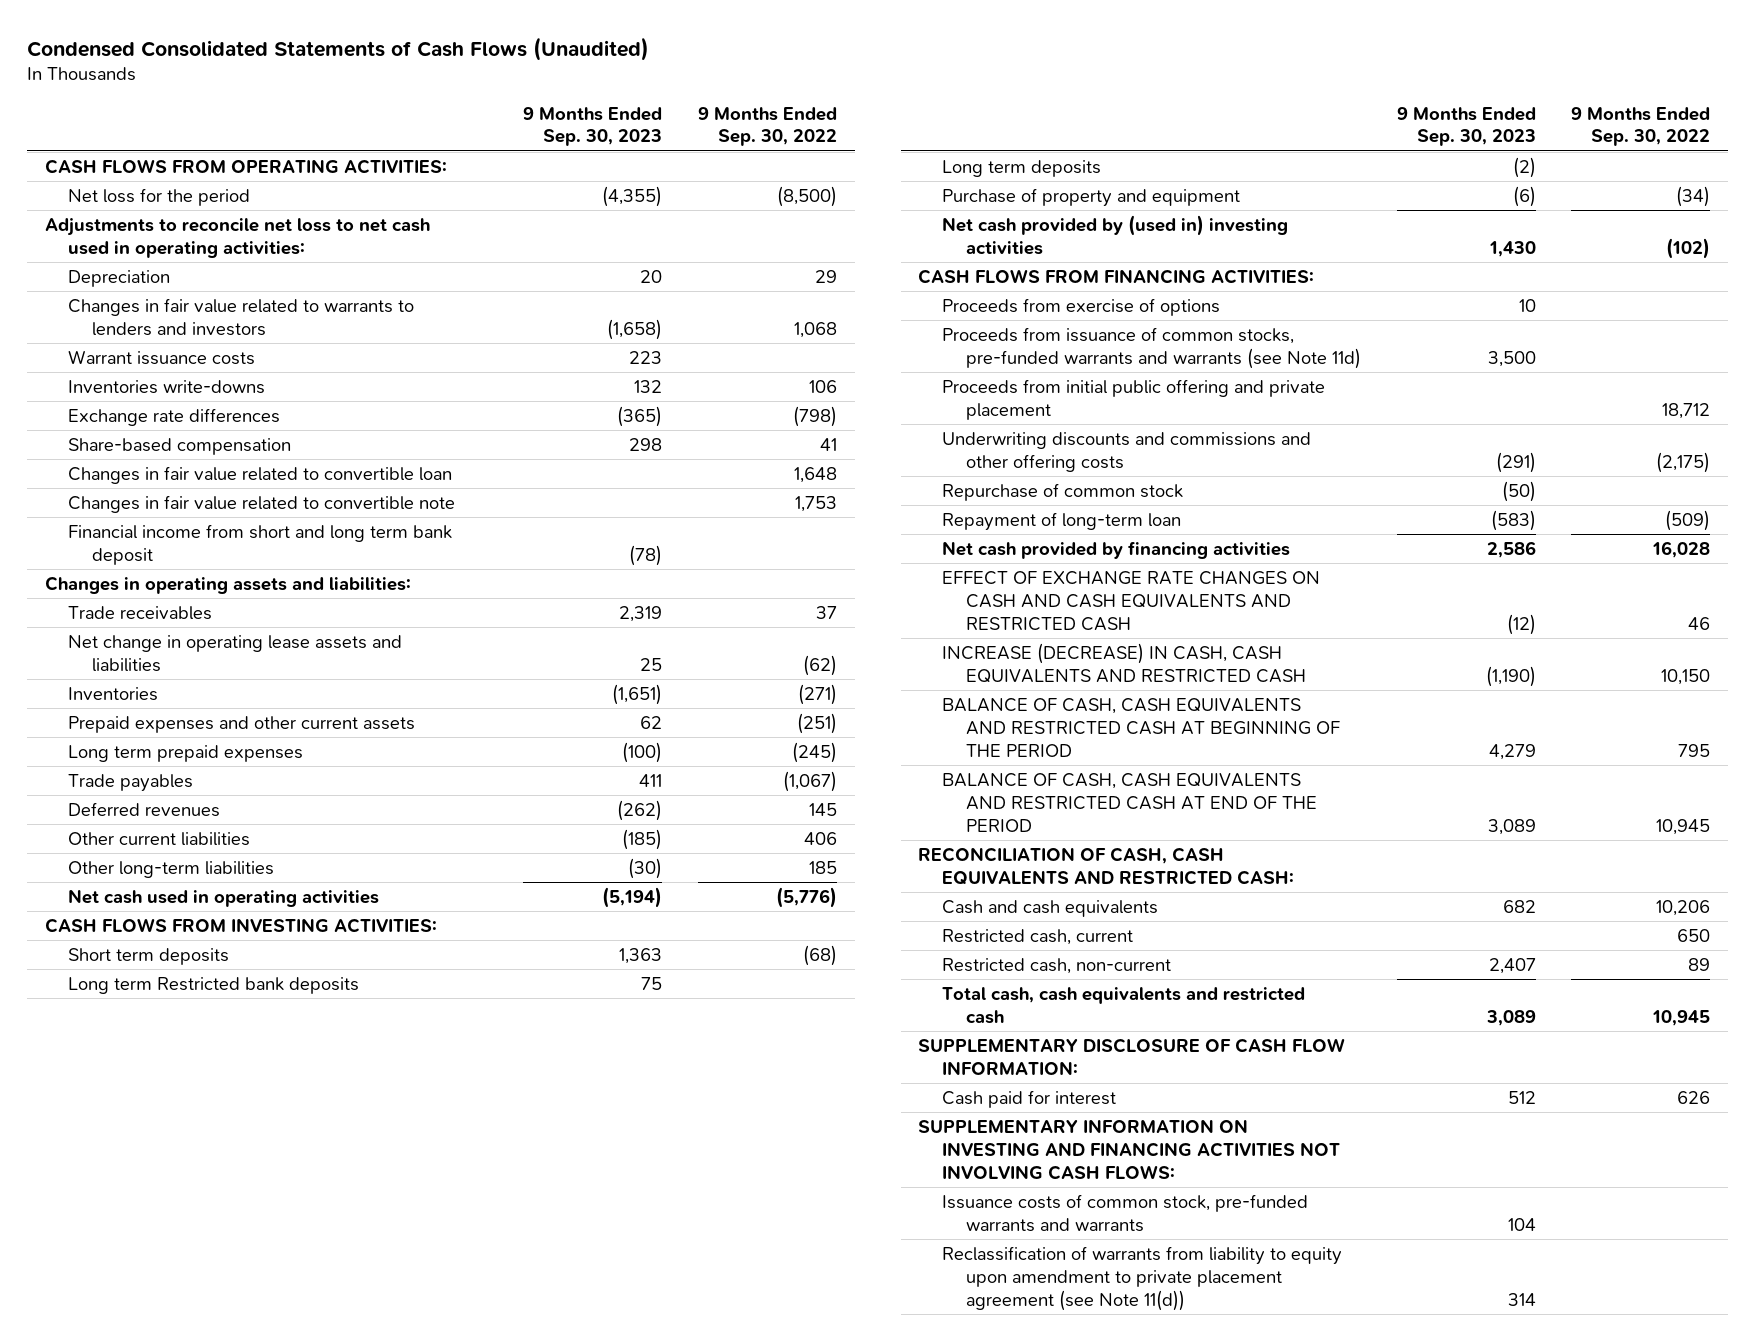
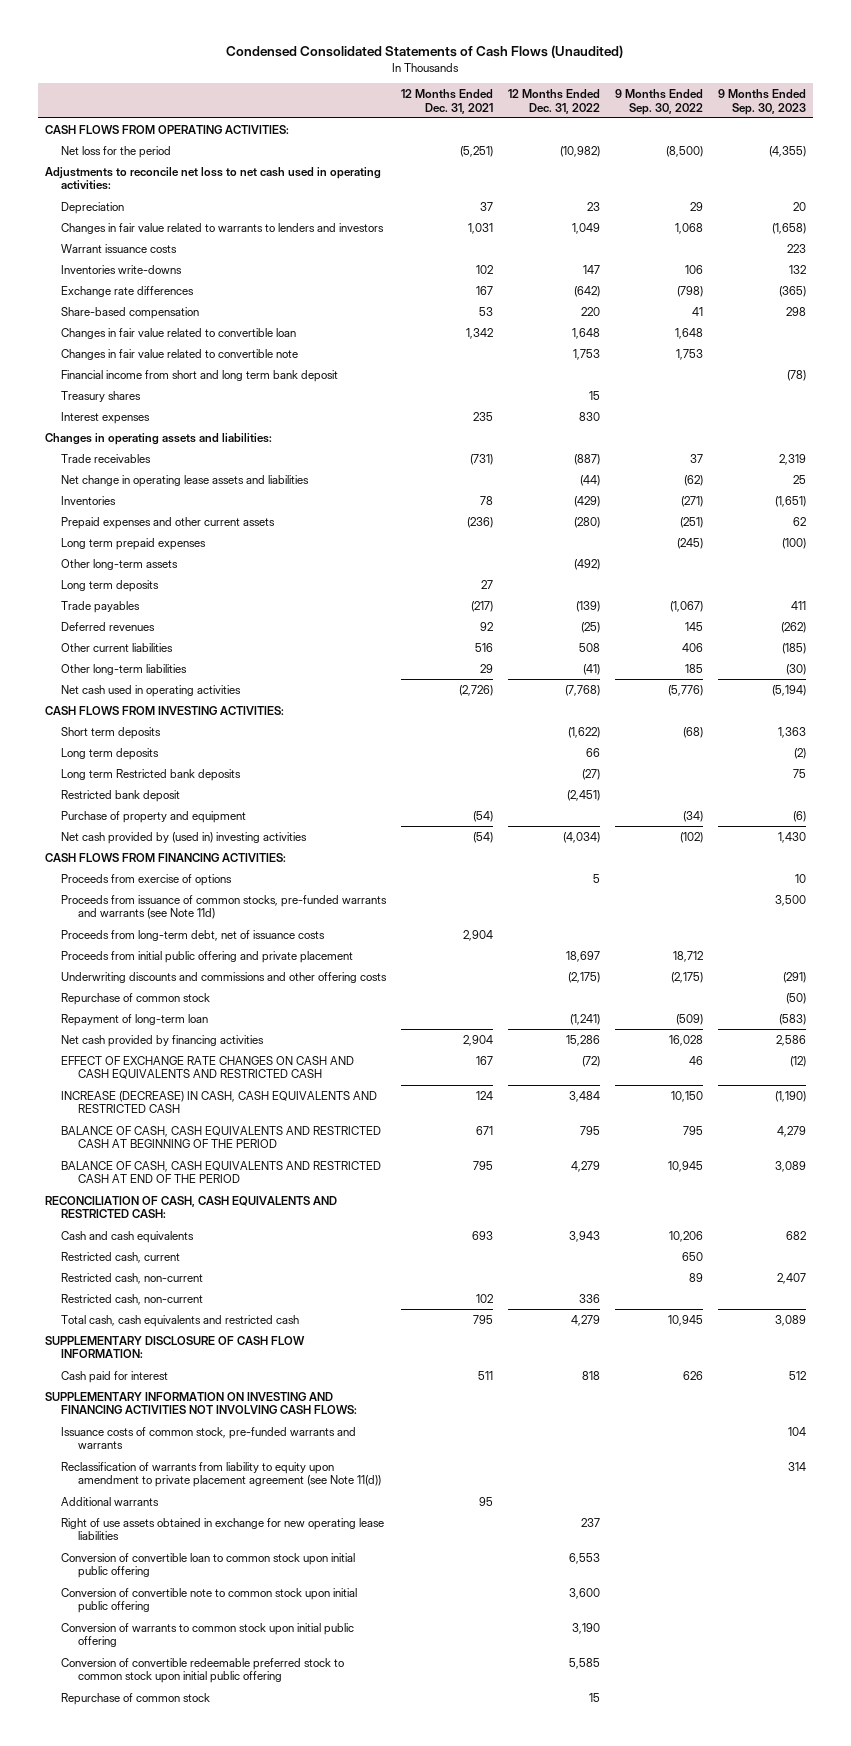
- | 9 Months Ended Sep. 30, 2023 | 9 Months Ended Sep. 30, 2022
+ | 12 Months Ended Dec. 31, 2021 | 12 Months Ended Dec. 31, 2022 | 9 Months Ended Sep. 30, 2022 | 9 Months Ended Sep. 30, 2023
+ Treasury shares | | 15 | |
+ Interest expenses | 235 | 830 | |
+ Other long-term assets | | (492) | |
+ Long term deposits | 27 | | |
moved down: Long term Restricted bank deposits | | (27) | | 75
+ Restricted bank deposit | | (2,451) | |
+ Proceeds from long-term debt, net of issuance costs | 2,904 | | |
+ Restricted cash, non-current | 102 | 336 | |
+ Additional warrants | 95 | | |
+ Right of use assets obtained in exchange for new operating lease liabilities | | 237 | |
+ Conversion of convertible loan to common stock upon initial public offering | | 6,553 | |
+ Conversion of convertible note to common stock upon initial public offering | | 3,600 | |
+ Conversion of warrants to common stock upon initial public offering | | 3,190 | |
+ Conversion of convertible redeemable preferred stock to common stock upon initial public offering | | 5,585 | |
+ Repurchase of common stock | | 15 | |

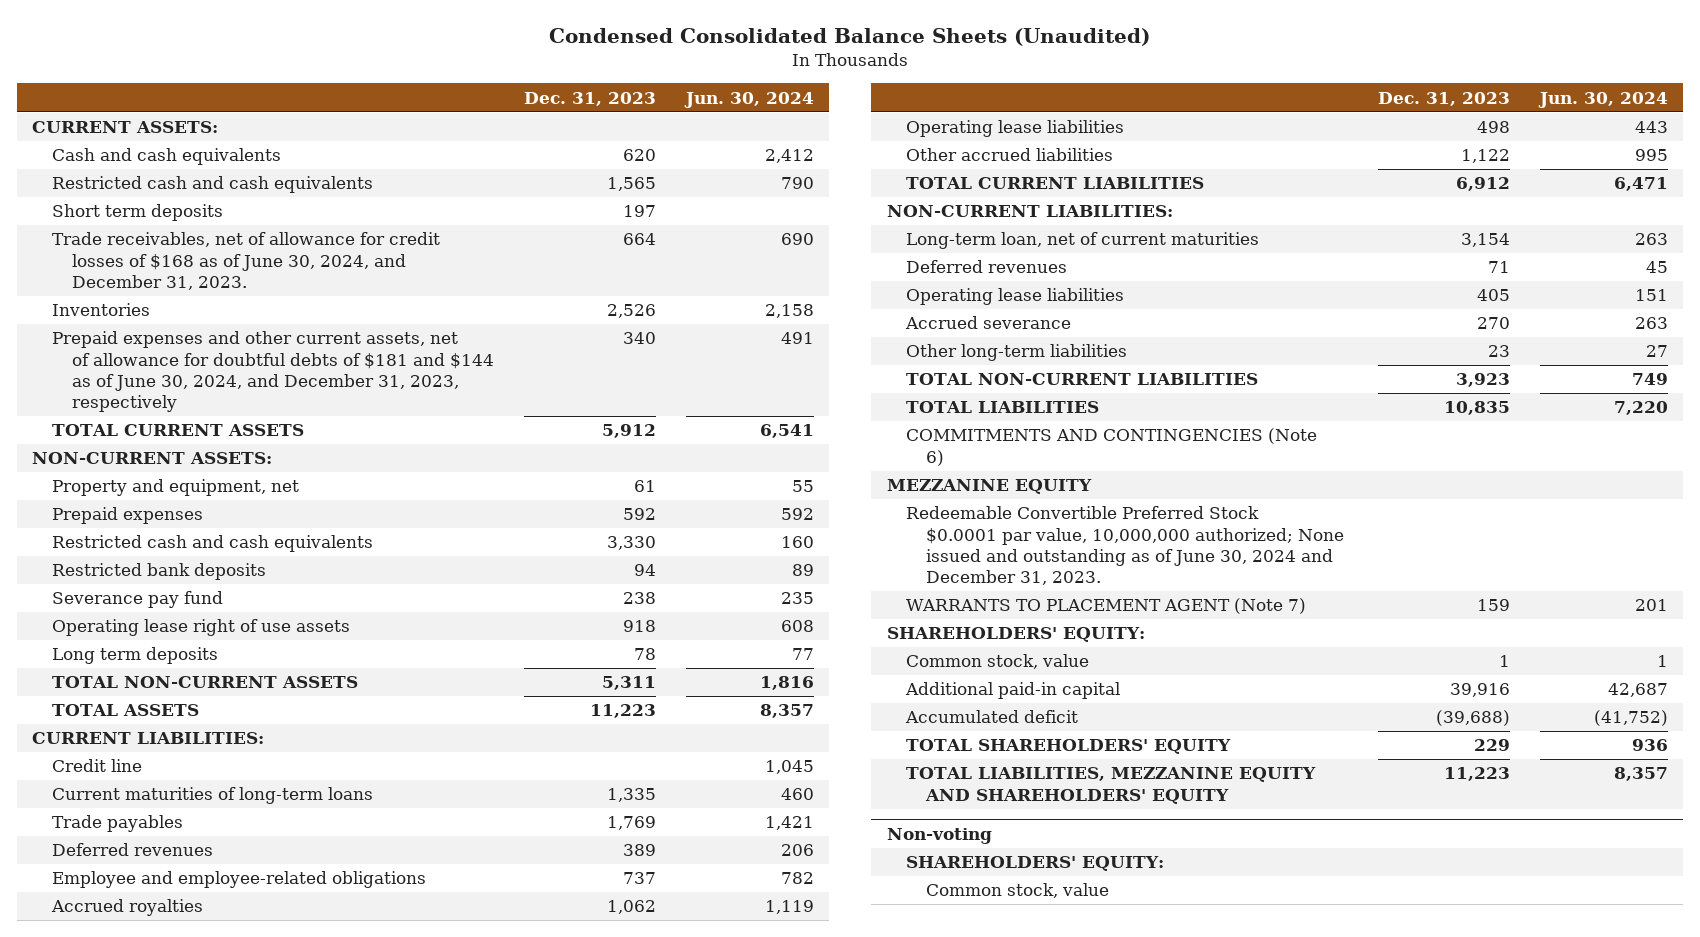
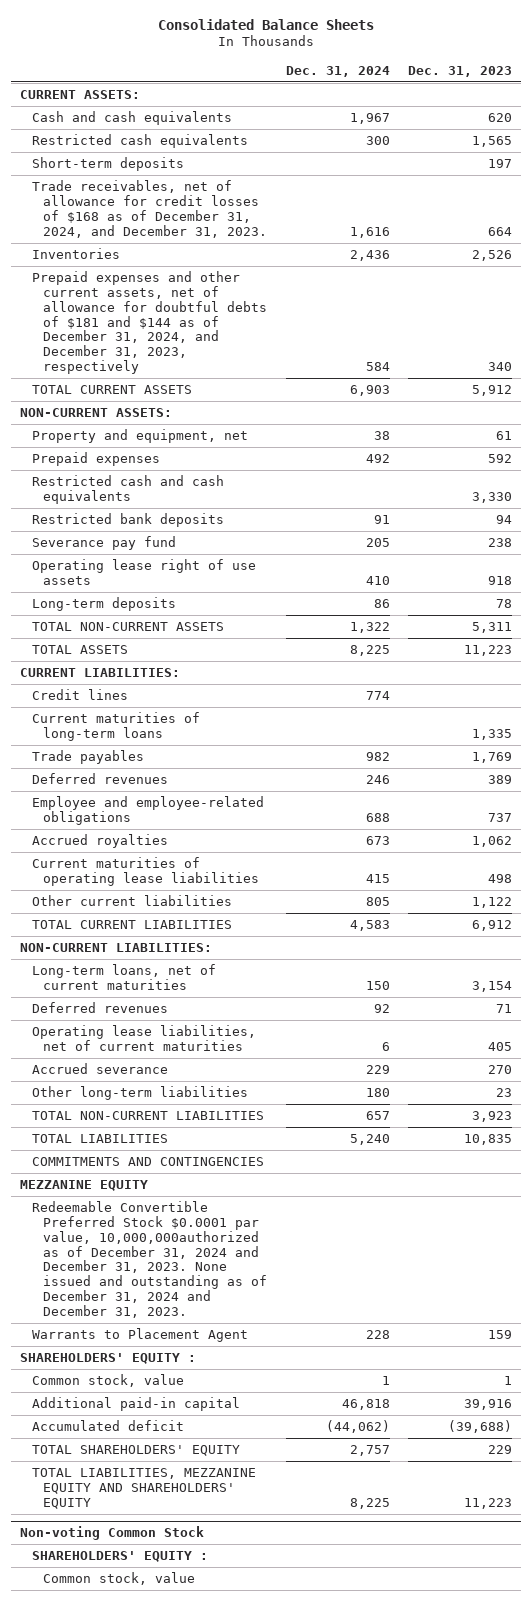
- Condensed Consolidated Balance Sheets (Unaudited)
+ Consolidated Balance Sheets
- | Dec. 31, 2023 | Jun. 30, 2024
+ | Dec. 31, 2024 | Dec. 31, 2023
- Restricted cash and cash equivalents | 1,565 | 790
- Short term deposits | 197 |
- Trade receivables, net of allowance for credit losses of $168 as of June 30, 2024, and December 31, 2023. | 664 | 690
+ Restricted cash equivalents | 300 | 1,565
+ Short-term deposits | | 197
+ Trade receivables, net of allowance for credit losses of $168 as of December 31, 2024, and December 31, 2023. | 1,616 | 664
- Prepaid expenses and other current assets, net of allowance for doubtful debts of $181 and $144 as of June 30, 2024, and December 31, 2023, respectively | 340 | 491
+ Prepaid expenses and other current assets, net of allowance for doubtful debts of $181 and $144 as of December 31, 2024, and December 31, 2023, respectively | 584 | 340
- Long term deposits | 78 | 77
+ Long-term deposits | 86 | 78
- Credit line | | 1,045
+ Credit lines | 774 |
- Operating lease liabilities | 498 | 443
- Other accrued liabilities | 1,122 | 995
+ Current maturities of operating lease liabilities | 415 | 498
+ Other current liabilities | 805 | 1,122
- Long-term loan, net of current maturities | 3,154 | 263
+ Long-term loans, net of current maturities | 150 | 3,154
- Operating lease liabilities | 405 | 151
+ Operating lease liabilities, net of current maturities | 6 | 405
- COMMITMENTS AND CONTINGENCIES (Note 6)
+ COMMITMENTS AND CONTINGENCIES
- Redeemable Convertible Preferred Stock $0.0001 par value, 10,000,000 authorized; None issued and outstanding as of June 30, 2024 and December 31, 2023.
- WARRANTS TO PLACEMENT AGENT (Note 7) | 159 | 201
- SHAREHOLDERS' EQUITY:
+ Redeemable Convertible Preferred Stock $0.0001 par value, 10,000,000authorized as of December 31, 2024 and December 31, 2023. None issued and outstanding as of December 31, 2024 and December 31, 2023.
+ Warrants to Placement Agent | 228 | 159
+ SHAREHOLDERS' EQUITY :
- Non-voting
- SHAREHOLDERS' EQUITY:
+ Non-voting Common Stock
+ SHAREHOLDERS' EQUITY :

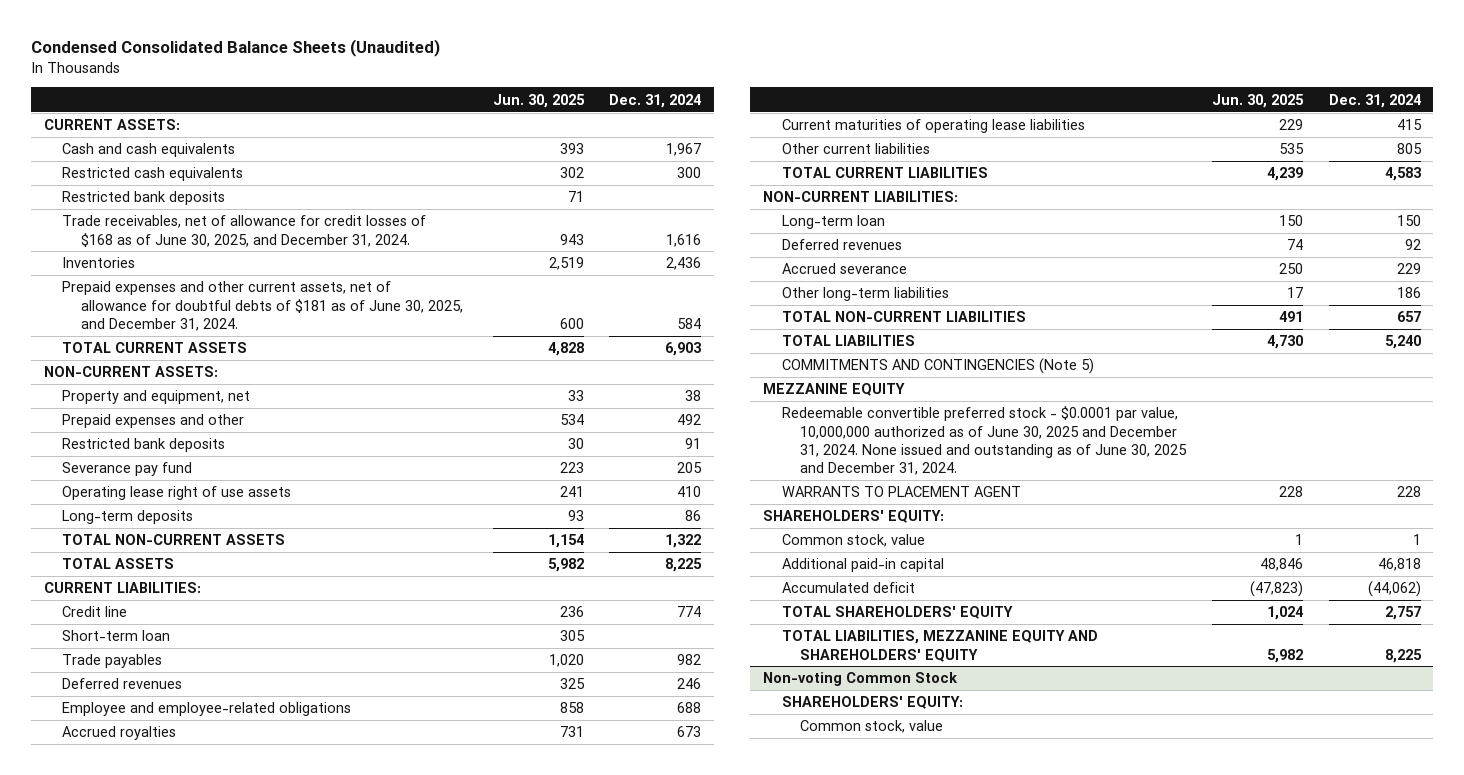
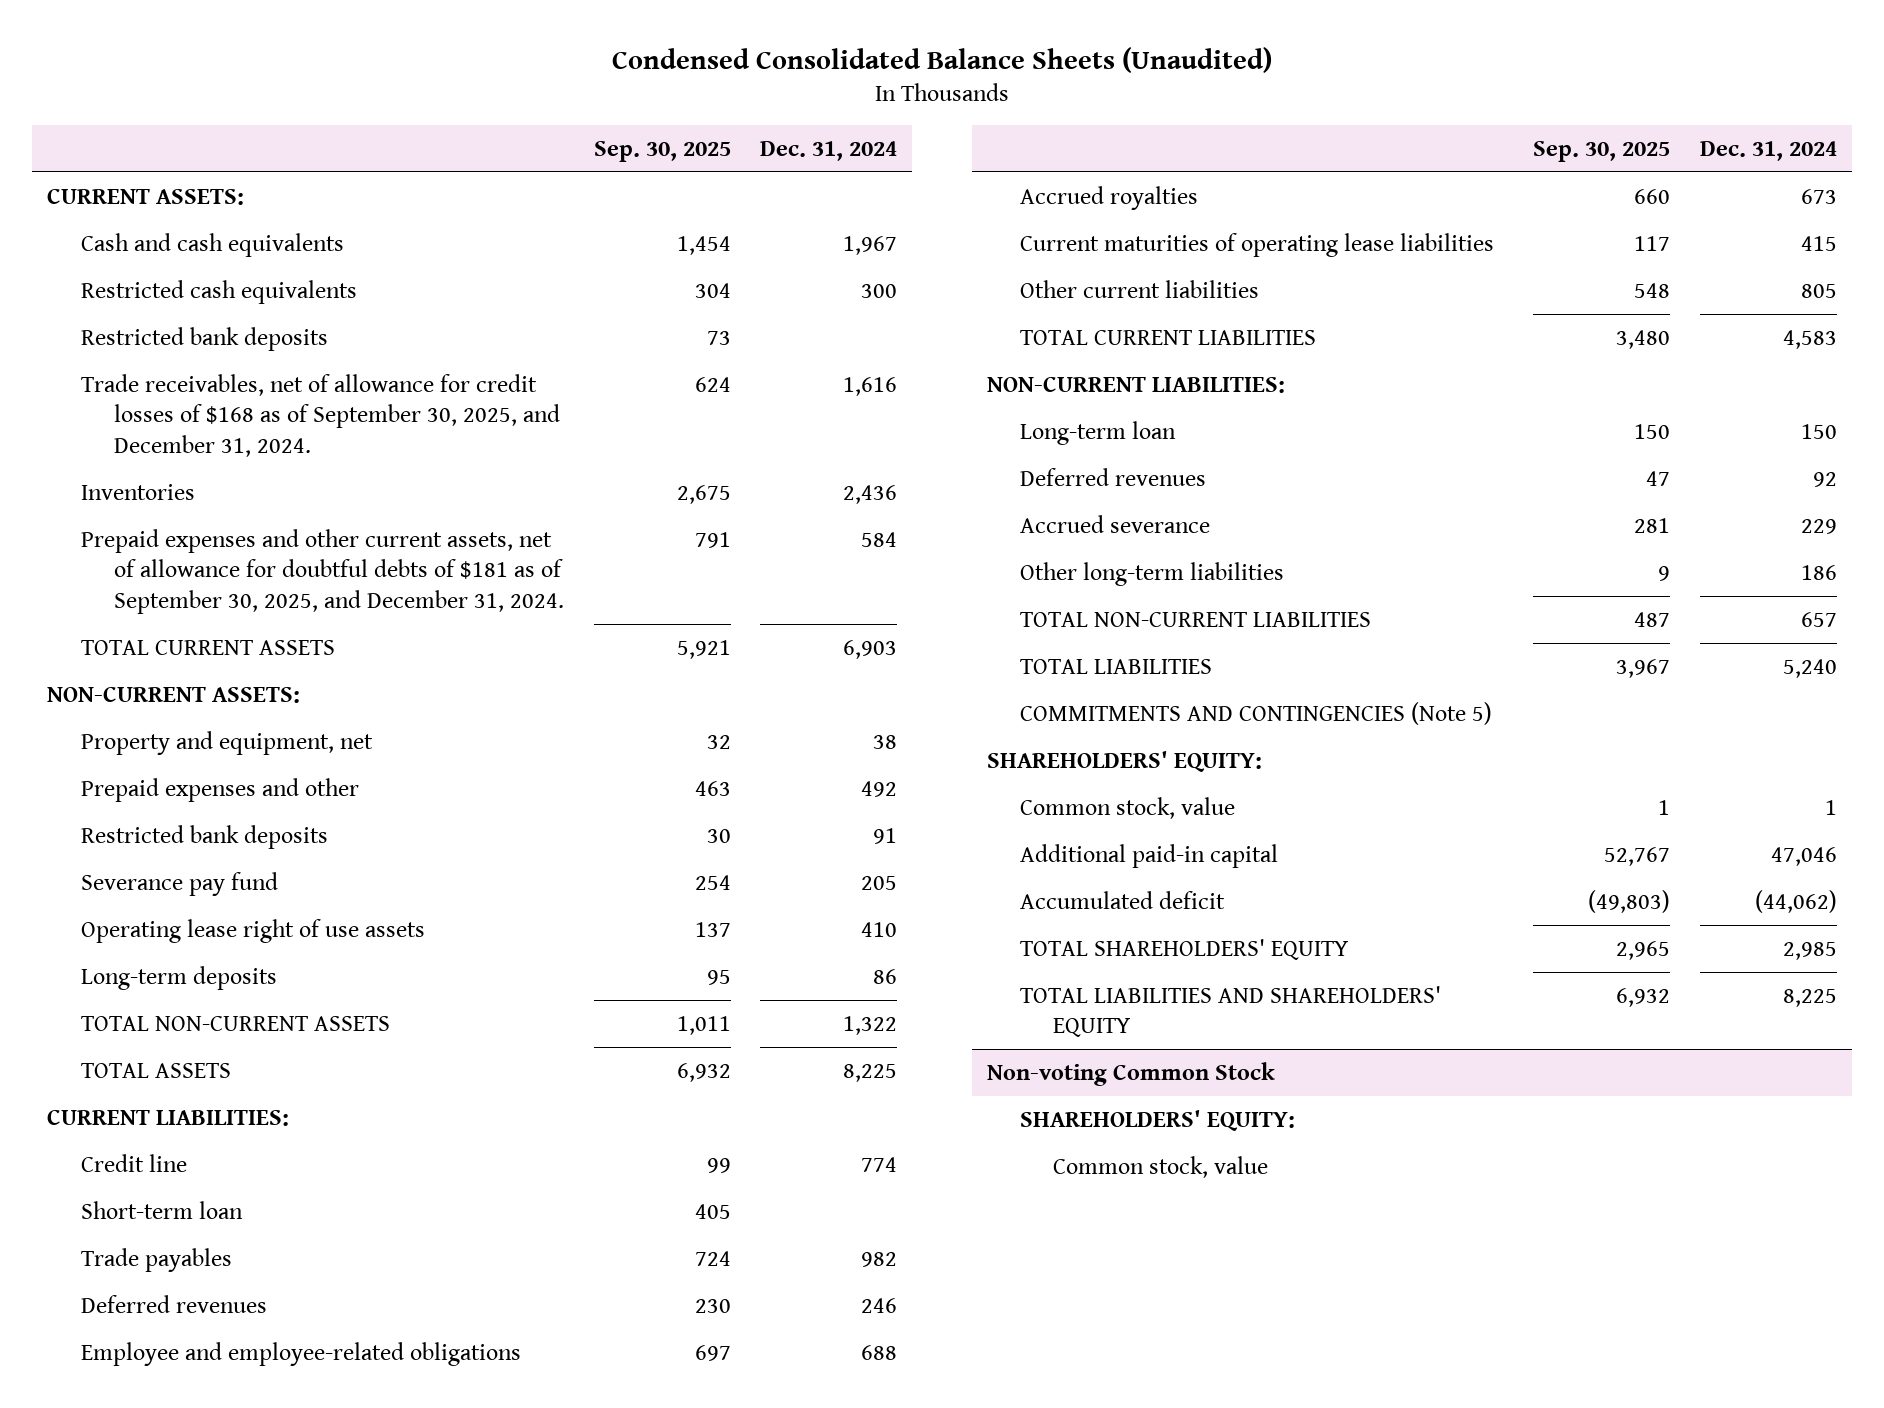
- | Jun. 30, 2025 | Dec. 31, 2024
+ | Sep. 30, 2025 | Dec. 31, 2024
- Trade receivables, net of allowance for credit losses of $168 as of June 30, 2025, and December 31, 2024. | 943 | 1,616
+ Trade receivables, net of allowance for credit losses of $168 as of September 30, 2025, and December 31, 2024. | 624 | 1,616
- Prepaid expenses and other current assets, net of allowance for doubtful debts of $181 as of June 30, 2025, and December 31, 2024. | 600 | 584
+ Prepaid expenses and other current assets, net of allowance for doubtful debts of $181 as of September 30, 2025, and December 31, 2024. | 791 | 584
- MEZZANINE EQUITY
- Redeemable convertible preferred stock - $0.0001 par value, 10,000,000 authorized as of June 30, 2025 and December 31, 2024. None issued and outstanding as of June 30, 2025 and December 31, 2024.
- WARRANTS TO PLACEMENT AGENT | 228 | 228
- Additional paid-in capital | 48,846 | 46,818
+ Additional paid-in capital | 52,767 | 47,046
- TOTAL SHAREHOLDERS' EQUITY | 1,024 | 2,757
- TOTAL LIABILITIES, MEZZANINE EQUITY AND SHAREHOLDERS' EQUITY | 5,982 | 8,225
+ TOTAL SHAREHOLDERS' EQUITY | 2,965 | 2,985
+ TOTAL LIABILITIES AND SHAREHOLDERS' EQUITY | 6,932 | 8,225

